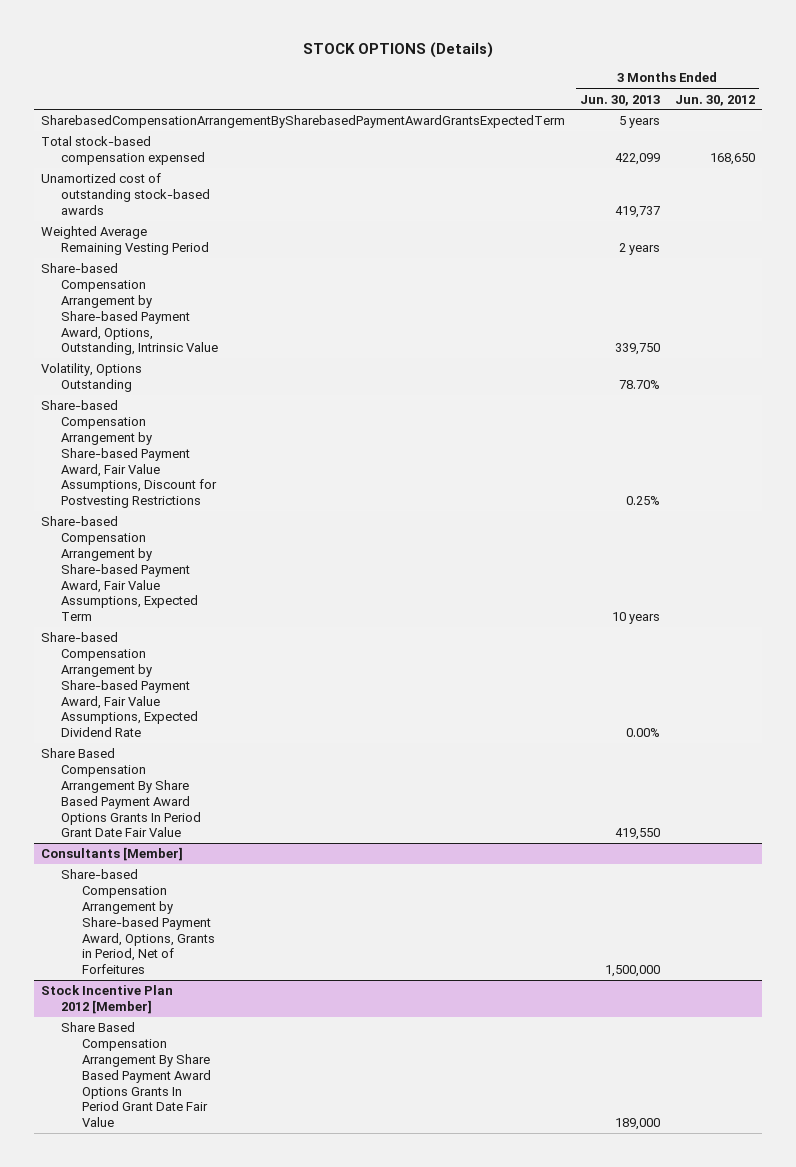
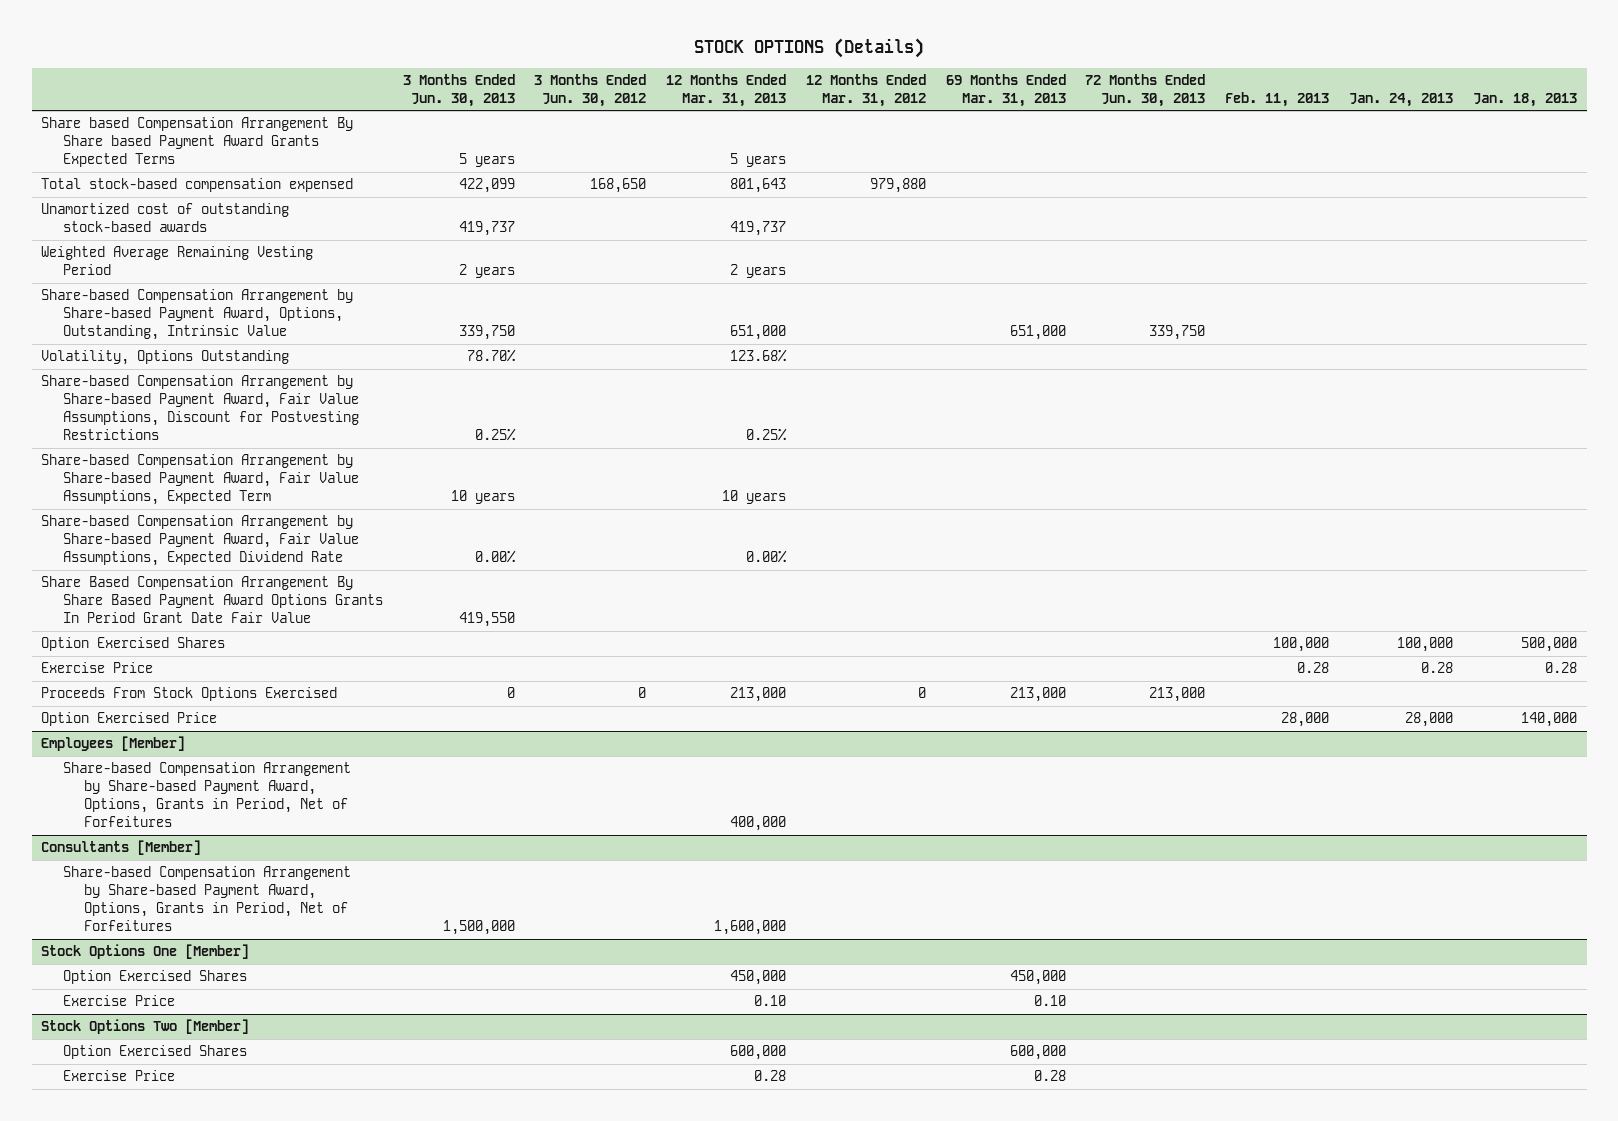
- | 3 Months Ended Jun. 30, 2013 | 3 Months Ended Jun. 30, 2012
+ | 3 Months Ended Jun. 30, 2013 | 3 Months Ended Jun. 30, 2012 | 12 Months Ended Mar. 31, 2013 | 12 Months Ended Mar. 31, 2012 | 69 Months Ended Mar. 31, 2013 | 72 Months Ended Jun. 30, 2013 | Feb. 11, 2013 | Jan. 24, 2013 | Jan. 18, 2013
- SharebasedCompensationArrangementBySharebasedPaymentAwardGrantsExpectedTerm | 5 years |
+ Share based Compensation Arrangement By Share based Payment Award Grants Expected Terms | 5 years | | 5 years | | | | | |
+ Option Exercised Shares | | | | | | | 100,000 | 100,000 | 500,000
+ Exercise Price | | | | | | | 0.28 | 0.28 | 0.28
+ Proceeds From Stock Options Exercised | 0 | 0 | 213,000 | 0 | 213,000 | 213,000 | | |
+ Option Exercised Price | | | | | | | 28,000 | 28,000 | 140,000
+ Employees [Member]
+ Share-based Compensation Arrangement by Share-based Payment Award, Options, Grants in Period, Net of Forfeitures | | | 400,000 | | | | | |
- Stock Incentive Plan 2012 [Member]
- Share Based Compensation Arrangement By Share Based Payment Award Options Grants In Period Grant Date Fair Value | 189,000 |
+ Stock Options One [Member]
+ Option Exercised Shares | | | 450,000 | | 450,000 | | | |
+ Exercise Price | | | 0.10 | | 0.10 | | | |
+ Stock Options Two [Member]
+ Option Exercised Shares | | | 600,000 | | 600,000 | | | |
+ Exercise Price | | | 0.28 | | 0.28 | | | |

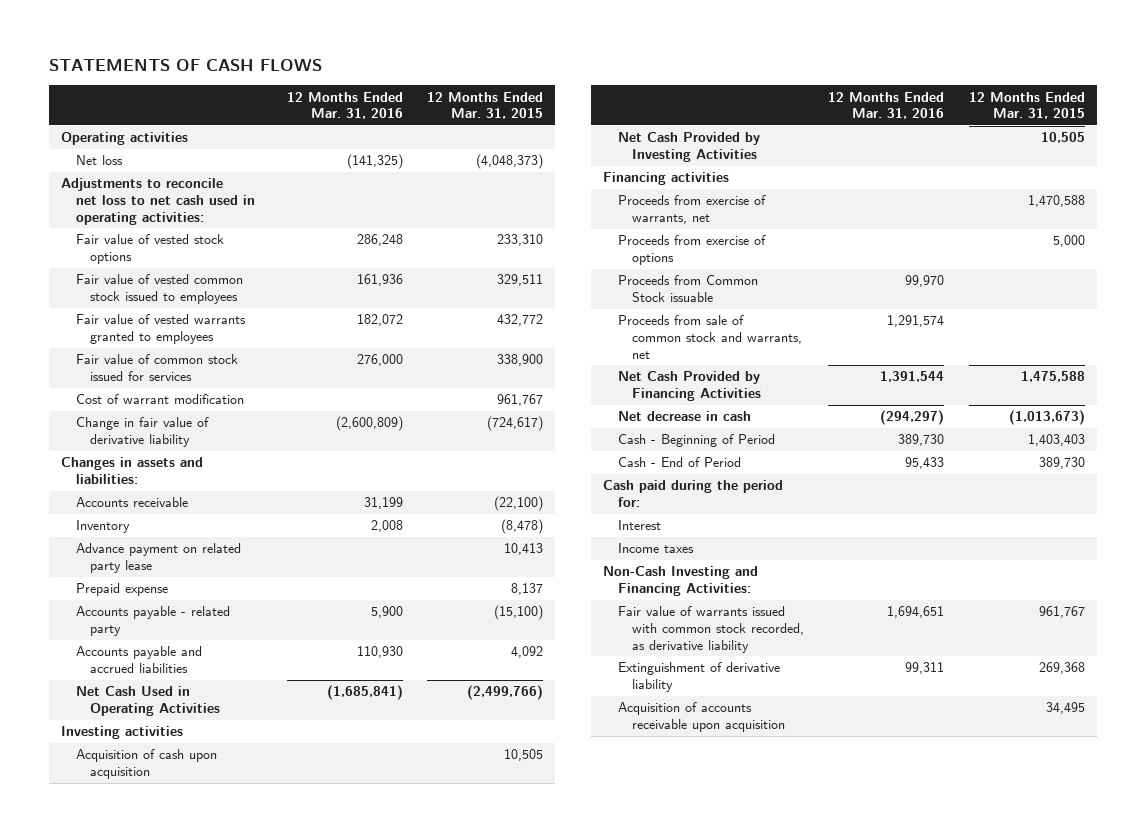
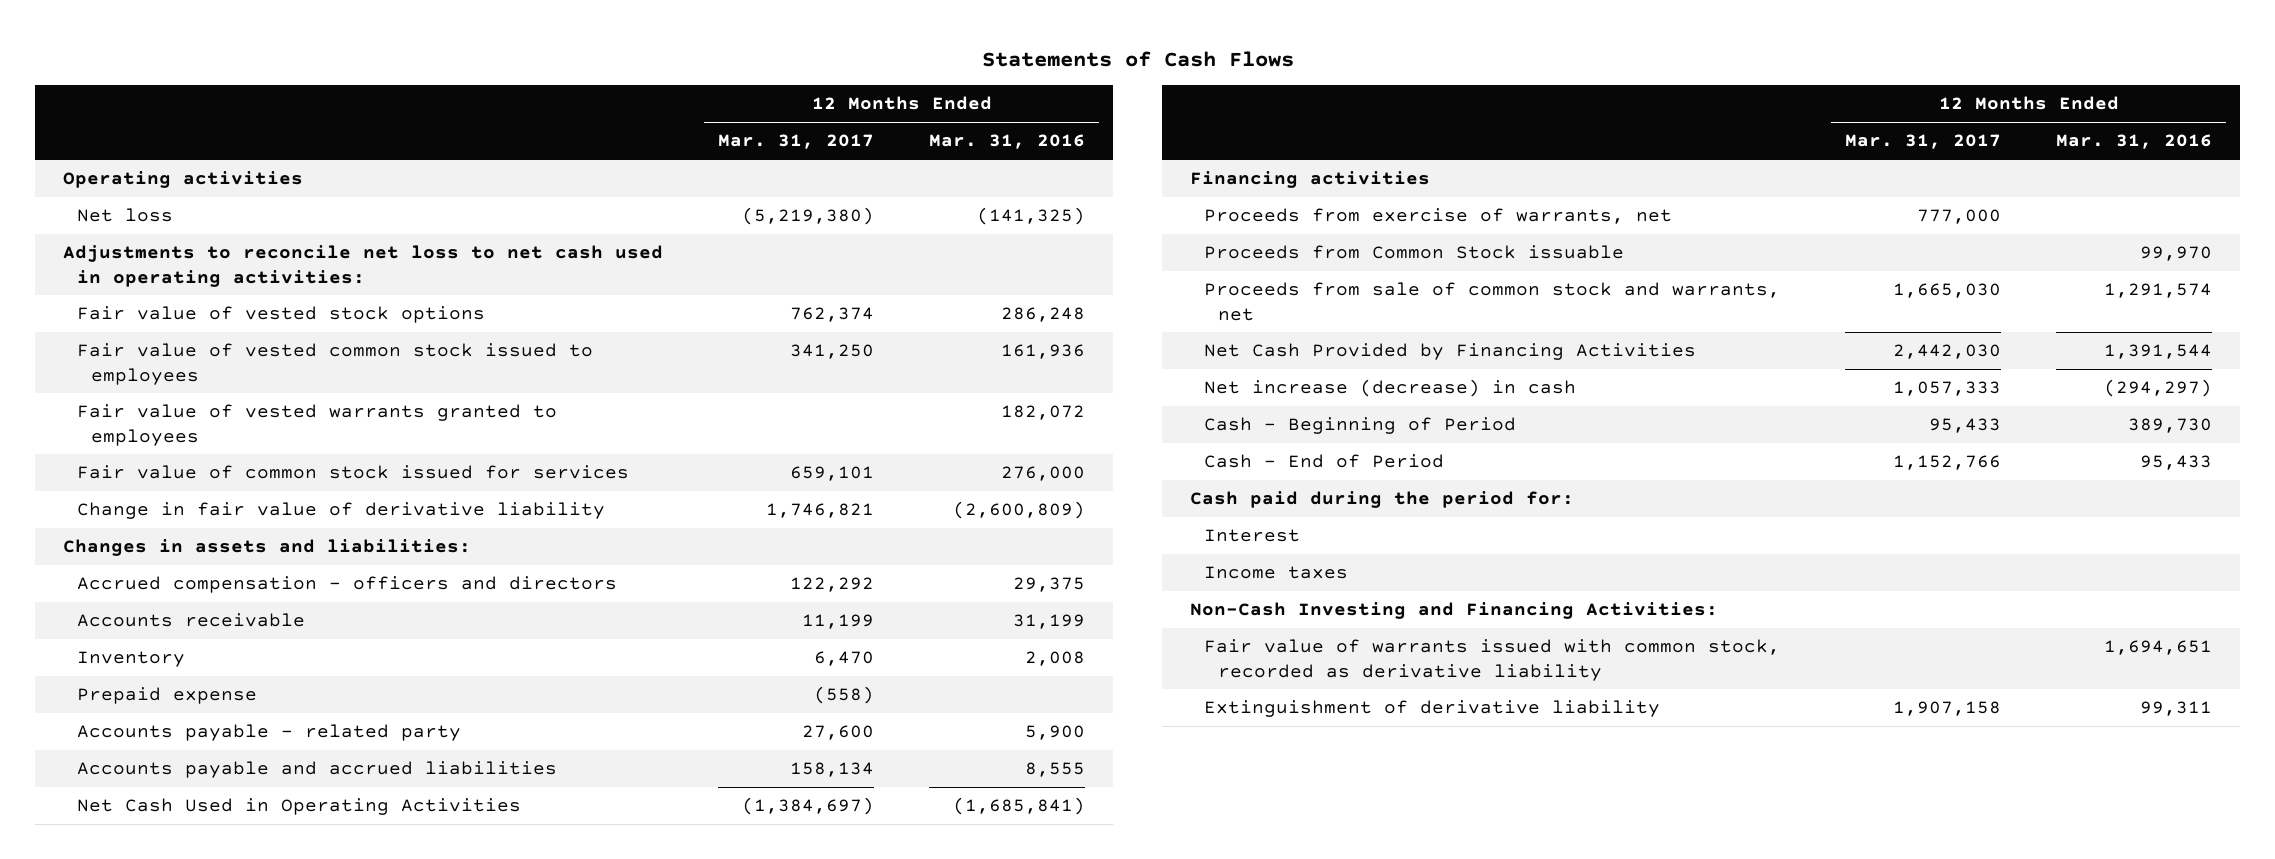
- STATEMENTS OF CASH FLOWS
+ Statements of Cash Flows
- | 12 Months Ended Mar. 31, 2016 | 12 Months Ended Mar. 31, 2015
+ | 12 Months Ended Mar. 31, 2017 | 12 Months Ended Mar. 31, 2016
- Cost of warrant modification | | 961,767
+ Accrued compensation - officers and directors | 122,292 | 29,375
- Advance payment on related party lease | | 10,413
- Accounts payable and accrued liabilities | 110,930 | 4,092
+ Accounts payable and accrued liabilities | 158,134 | 8,555
- Investing activities
- Acquisition of cash upon acquisition | | 10,505
- Net Cash Provided by Investing Activities | | 10,505
- Proceeds from exercise of options | | 5,000
- Net decrease in cash | (294,297) | (1,013,673)
+ Net increase (decrease) in cash | 1,057,333 | (294,297)
- Fair value of warrants issued with common stock recorded, as derivative liability | 1,694,651 | 961,767
+ Fair value of warrants issued with common stock, recorded as derivative liability | | 1,694,651
- Acquisition of accounts receivable upon acquisition | | 34,495

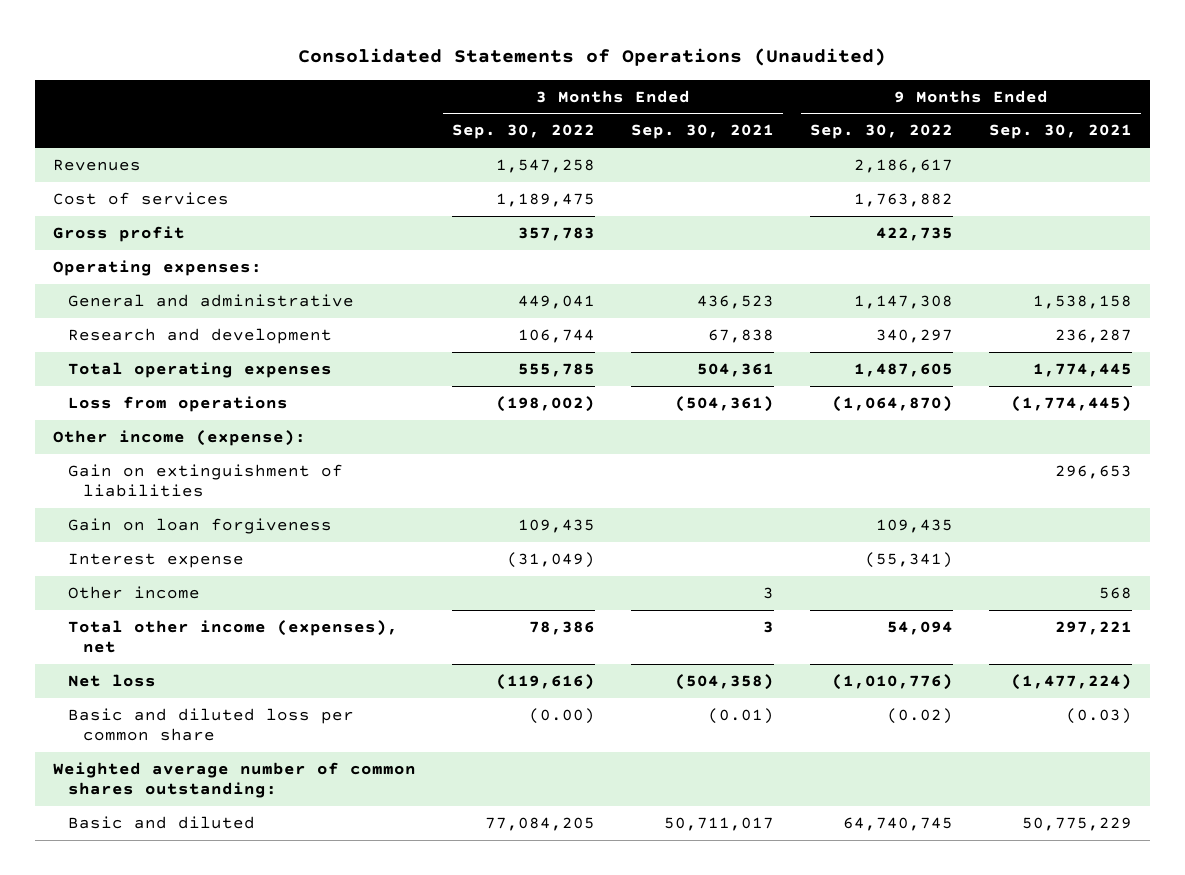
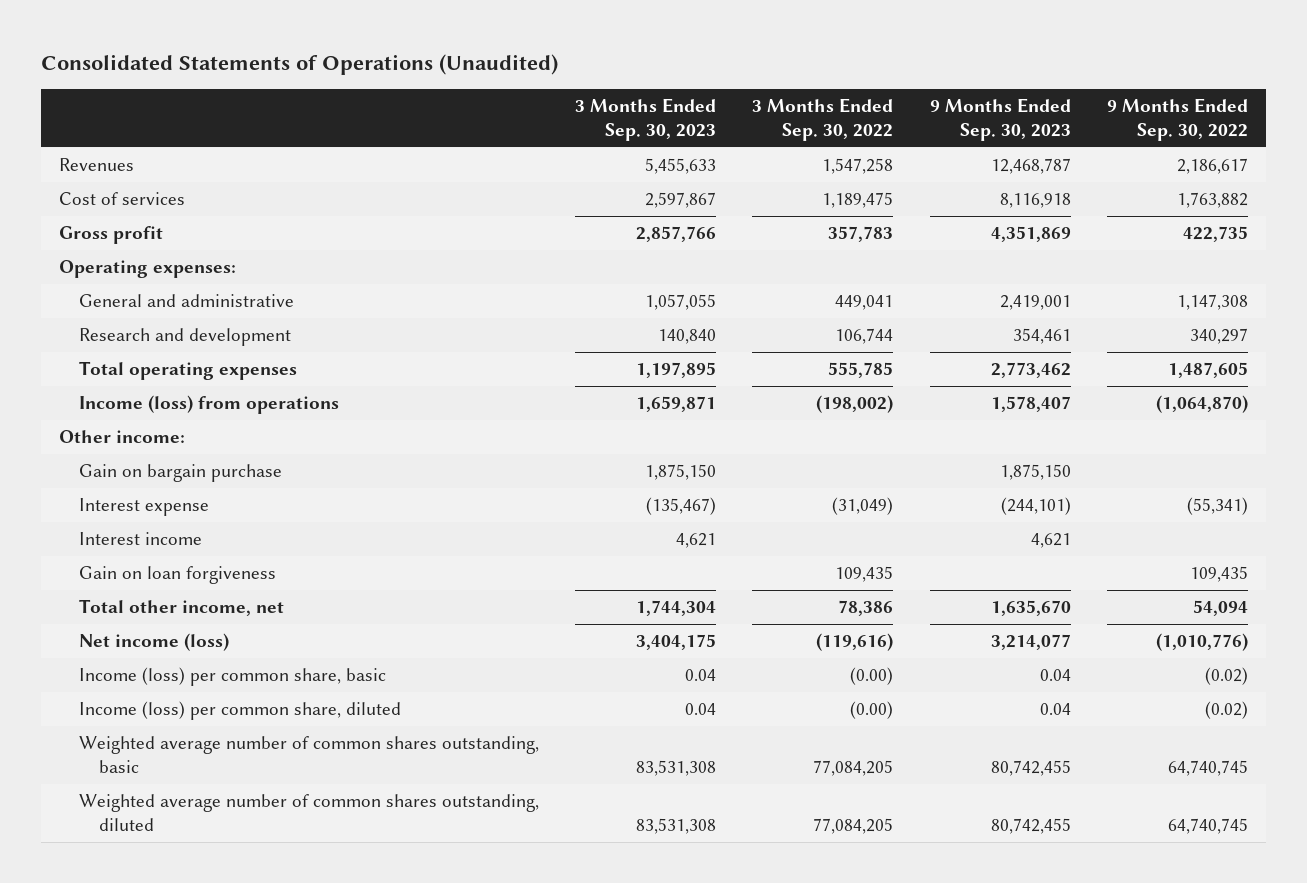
- | 3 Months Ended Sep. 30, 2022 | 3 Months Ended Sep. 30, 2021 | 9 Months Ended Sep. 30, 2022 | 9 Months Ended Sep. 30, 2021
+ | 3 Months Ended Sep. 30, 2023 | 3 Months Ended Sep. 30, 2022 | 9 Months Ended Sep. 30, 2023 | 9 Months Ended Sep. 30, 2022
- Loss from operations | (198,002) | (504,361) | (1,064,870) | (1,774,445)
- Other income (expense):
- Gain on extinguishment of liabilities | | | | 296,653
+ Income (loss) from operations | 1,659,871 | (198,002) | 1,578,407 | (1,064,870)
+ Other income:
+ Gain on bargain purchase | 1,875,150 | | 1,875,150 |
- Other income | | 3 | | 568
- Total other income (expenses), net | 78,386 | 3 | 54,094 | 297,221
- Net loss | (119,616) | (504,358) | (1,010,776) | (1,477,224)
- Basic and diluted loss per common share | (0.00) | (0.01) | (0.02) | (0.03)
- Weighted average number of common shares outstanding:
- Basic and diluted | 77,084,205 | 50,711,017 | 64,740,745 | 50,775,229
+ Interest income | 4,621 | | 4,621 |
moved down: Gain on loan forgiveness | | 109,435 | | 109,435
+ Total other income, net | 1,744,304 | 78,386 | 1,635,670 | 54,094
+ Net income (loss) | 3,404,175 | (119,616) | 3,214,077 | (1,010,776)
+ Income (loss) per common share, basic | 0.04 | (0.00) | 0.04 | (0.02)
+ Income (loss) per common share, diluted | 0.04 | (0.00) | 0.04 | (0.02)
+ Weighted average number of common shares outstanding, basic | 83,531,308 | 77,084,205 | 80,742,455 | 64,740,745
+ Weighted average number of common shares outstanding, diluted | 83,531,308 | 77,084,205 | 80,742,455 | 64,740,745

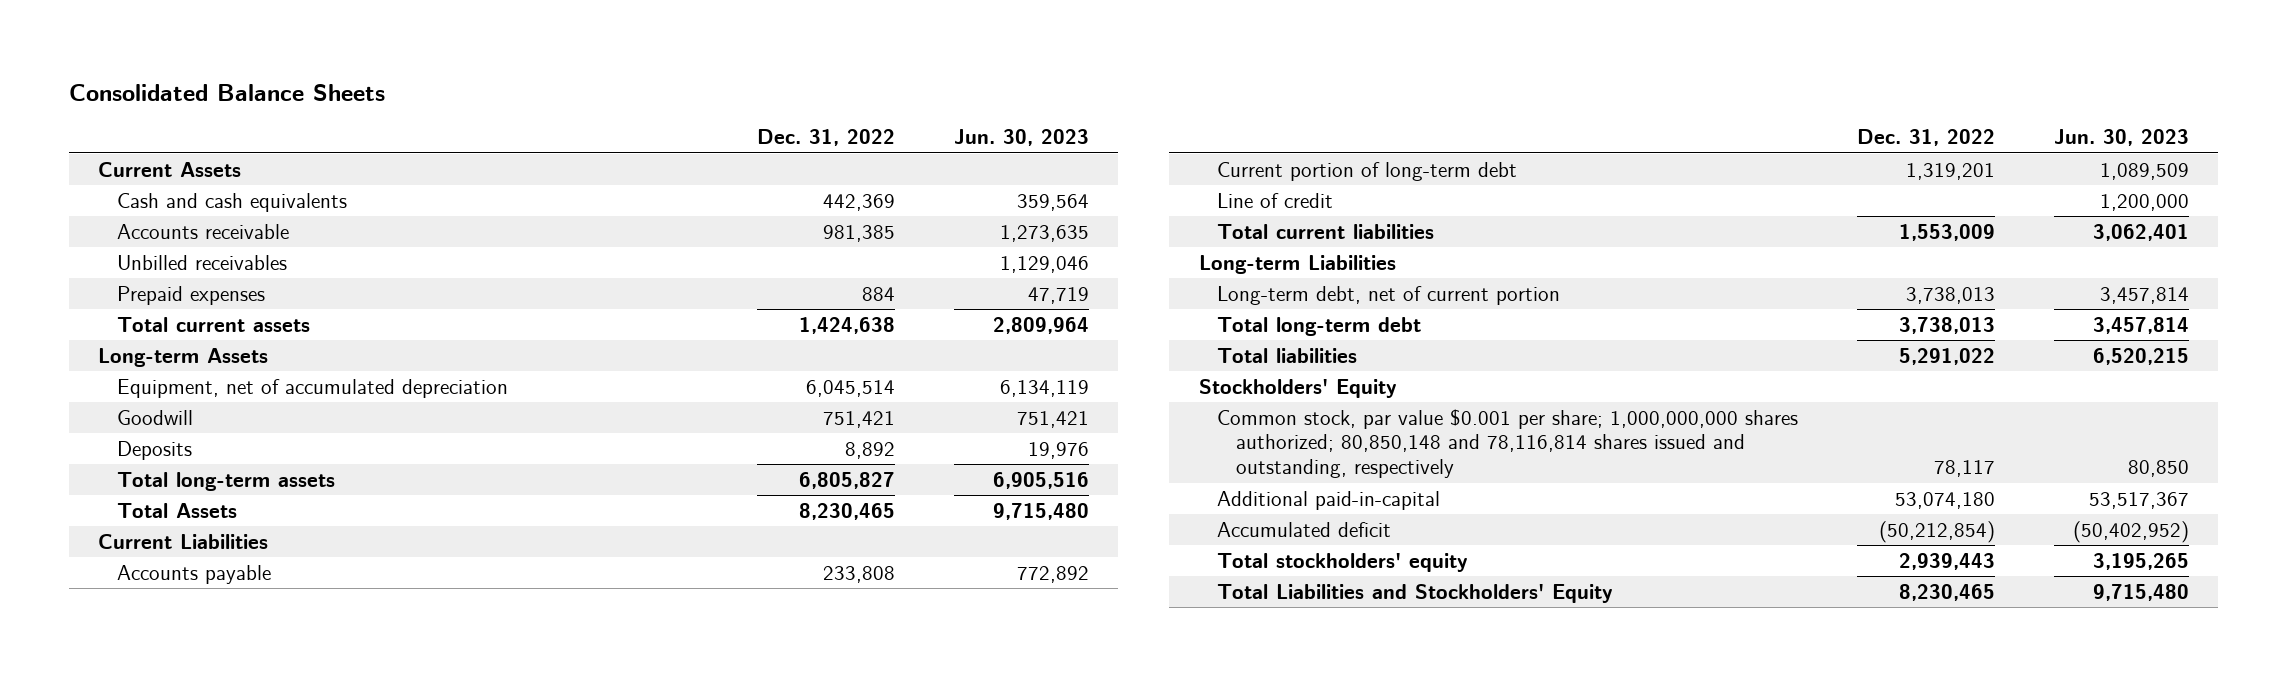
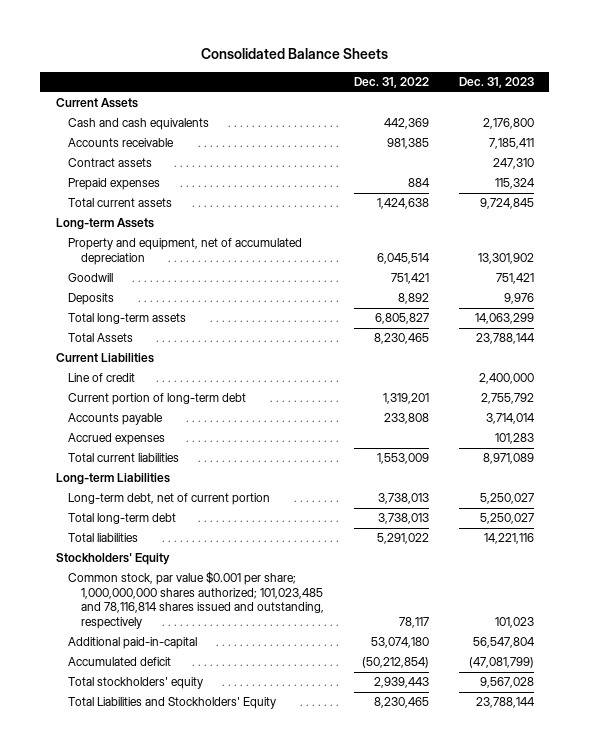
- | Dec. 31, 2022 | Jun. 30, 2023
+ | Dec. 31, 2022 | Dec. 31, 2023
- Unbilled receivables | | 1,129,046
+ Contract assets | | 247,310
- Equipment, net of accumulated depreciation | 6,045,514 | 6,134,119
+ Property and equipment, net of accumulated depreciation | 6,045,514 | 13,301,902
moved down: Current portion of long-term debt | 1,319,201 | 2,755,792
moved down: Accounts payable | 233,808 | 3,714,014
+ Accrued expenses | | 101,283
- Common stock, par value $0.001 per share; 1,000,000,000 shares authorized; 80,850,148 and 78,116,814 shares issued and outstanding, respectively | 78,117 | 80,850
+ Common stock, par value $0.001 per share; 1,000,000,000 shares authorized; 101,023,485 and 78,116,814 shares issued and outstanding, respectively | 78,117 | 101,023

